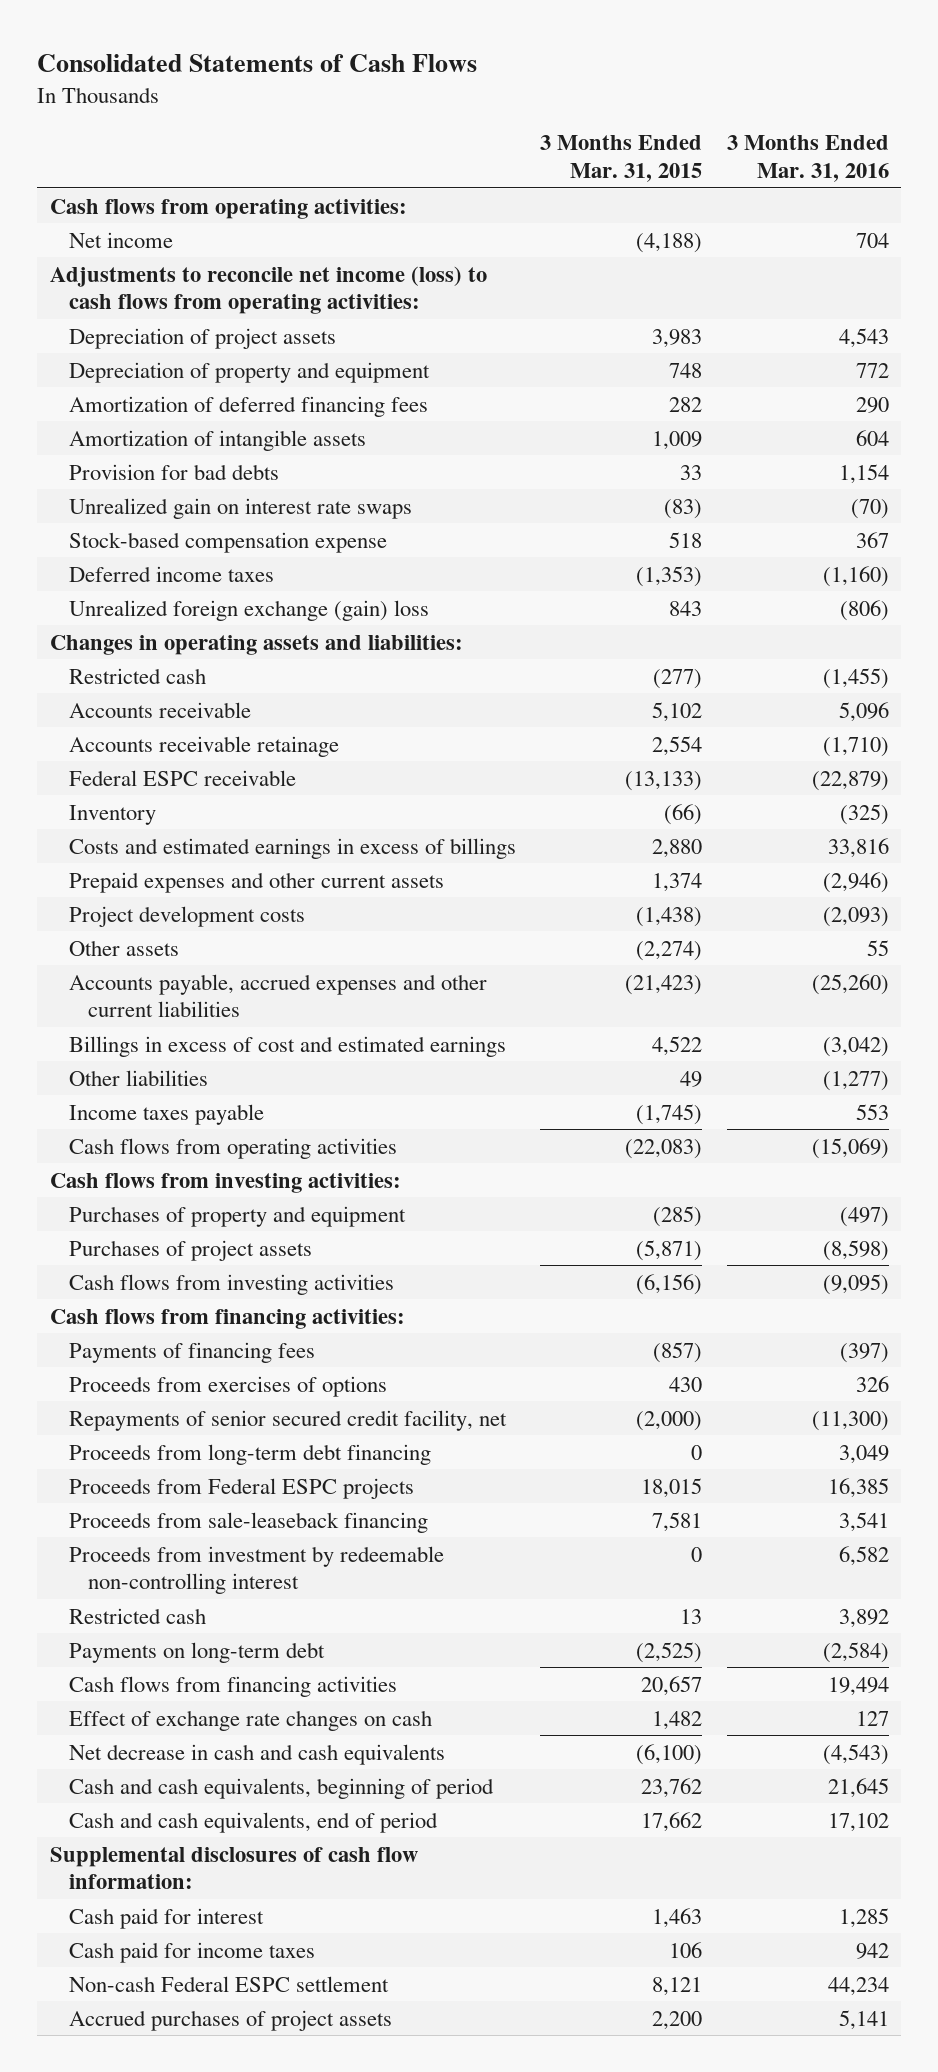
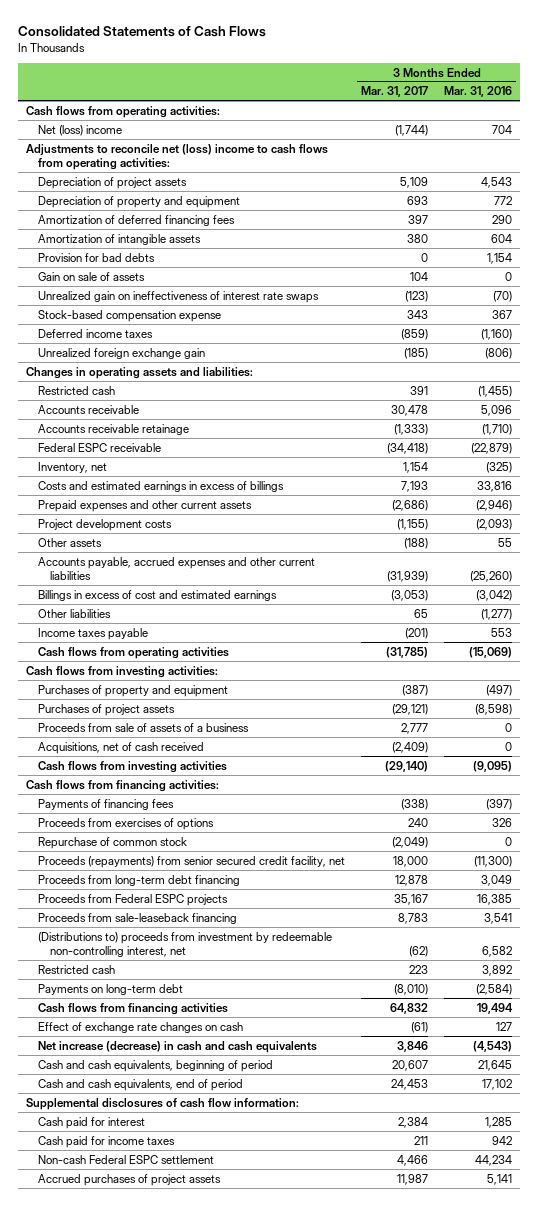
- | 3 Months Ended Mar. 31, 2015 | 3 Months Ended Mar. 31, 2016
+ | 3 Months Ended Mar. 31, 2017 | 3 Months Ended Mar. 31, 2016
- Net income | (4,188) | 704
- Adjustments to reconcile net income (loss) to cash flows from operating activities:
+ Net (loss) income | (1,744) | 704
+ Adjustments to reconcile net (loss) income to cash flows from operating activities:
- Unrealized gain on interest rate swaps | (83) | (70)
+ Gain on sale of assets | 104 | 0
+ Unrealized gain on ineffectiveness of interest rate swaps | (123) | (70)
- Unrealized foreign exchange (gain) loss | 843 | (806)
+ Unrealized foreign exchange gain | (185) | (806)
- Inventory | (66) | (325)
+ Inventory, net | 1,154 | (325)
+ Proceeds from sale of assets of a business | 2,777 | 0
+ Acquisitions, net of cash received | (2,409) | 0
- Repayments of senior secured credit facility, net | (2,000) | (11,300)
+ Repurchase of common stock | (2,049) | 0
+ Proceeds (repayments) from senior secured credit facility, net | 18,000 | (11,300)
- Proceeds from investment by redeemable non-controlling interest | 0 | 6,582
+ (Distributions to) proceeds from investment by redeemable non-controlling interest, net | (62) | 6,582
- Net decrease in cash and cash equivalents | (6,100) | (4,543)
+ Net increase (decrease) in cash and cash equivalents | 3,846 | (4,543)

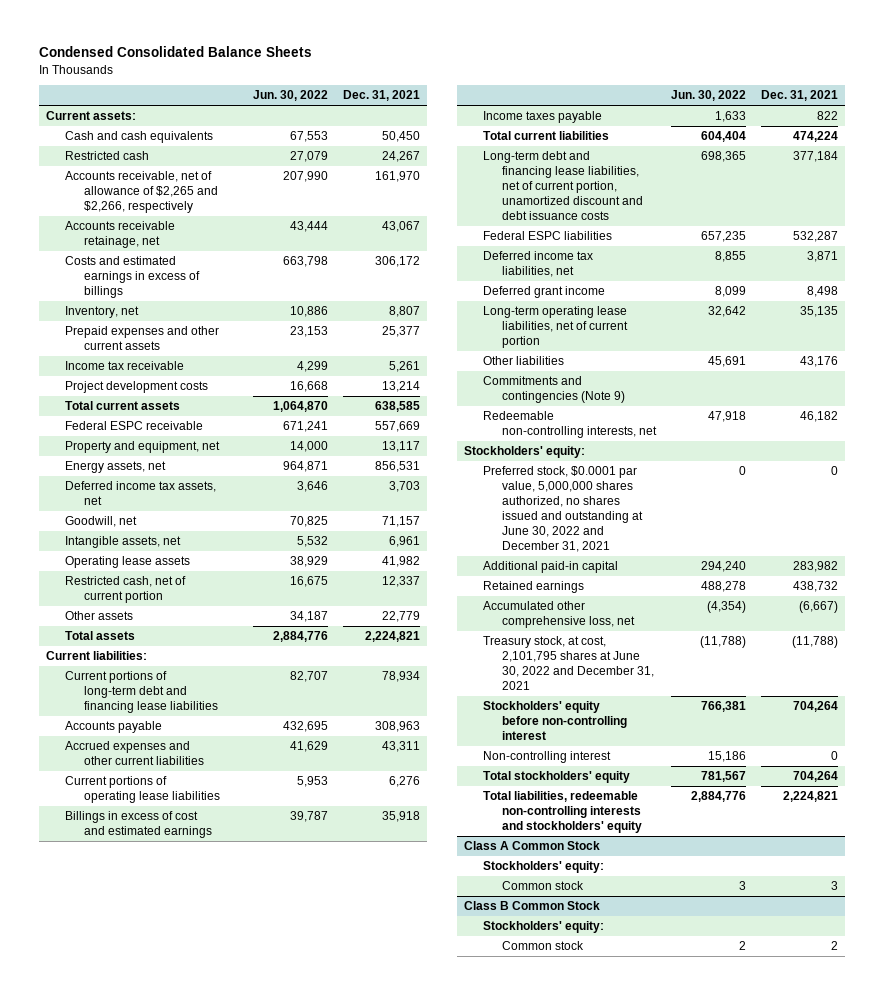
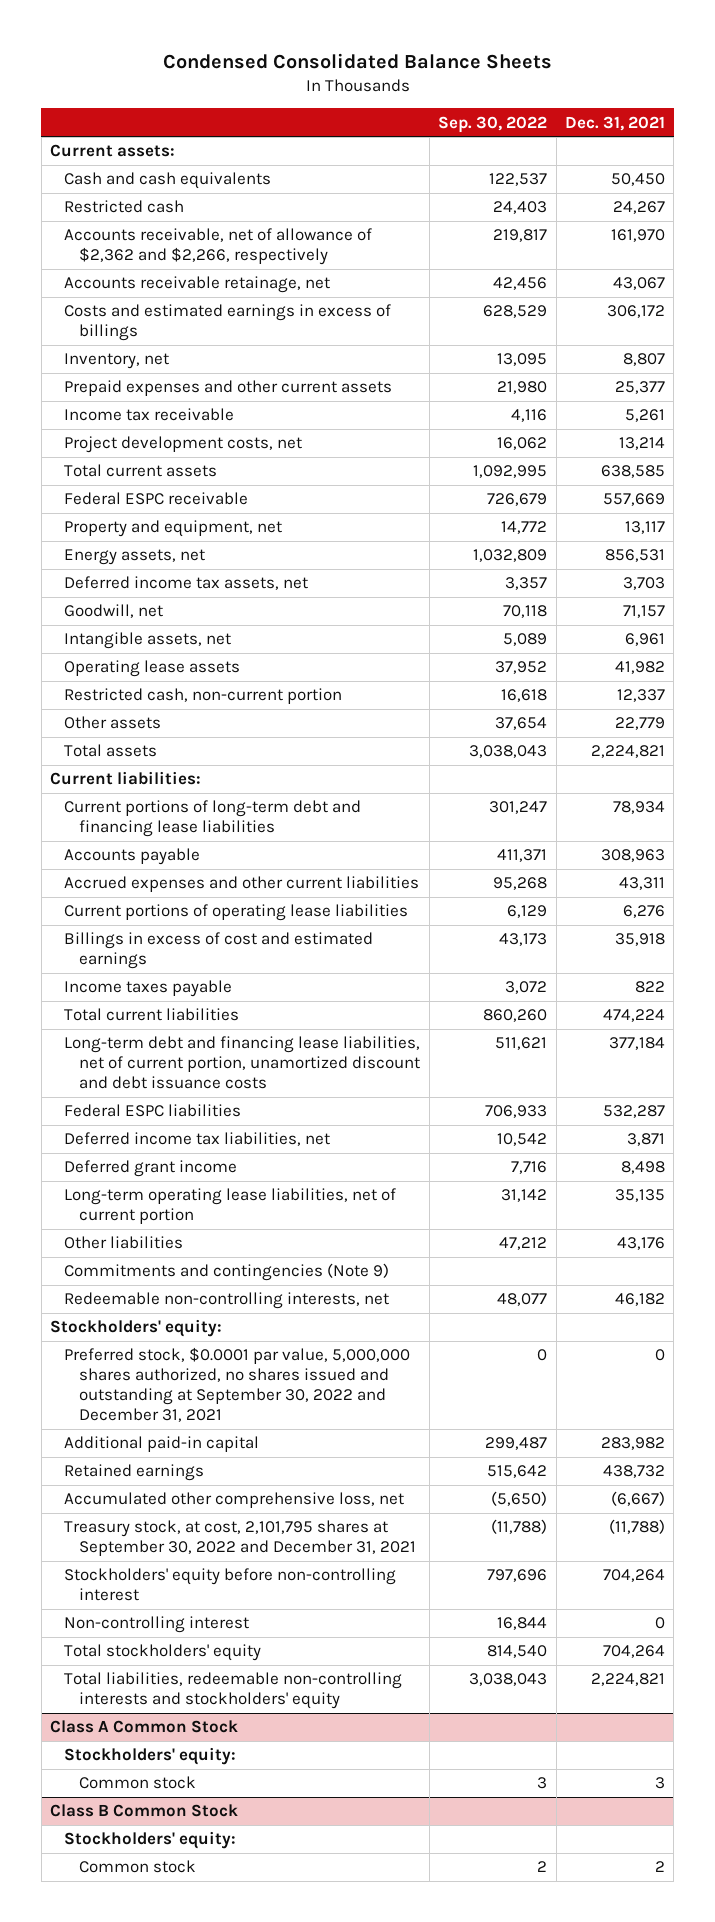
- | Jun. 30, 2022 | Dec. 31, 2021
+ | Sep. 30, 2022 | Dec. 31, 2021
- Accounts receivable, net of allowance of $2,265 and $2,266, respectively | 207,990 | 161,970
+ Accounts receivable, net of allowance of $2,362 and $2,266, respectively | 219,817 | 161,970
- Project development costs | 16,668 | 13,214
+ Project development costs, net | 16,062 | 13,214
- Restricted cash, net of current portion | 16,675 | 12,337
+ Restricted cash, non-current portion | 16,618 | 12,337
- Preferred stock, $0.0001 par value, 5,000,000 shares authorized, no shares issued and outstanding at June 30, 2022 and December 31, 2021 | 0 | 0
+ Preferred stock, $0.0001 par value, 5,000,000 shares authorized, no shares issued and outstanding at September 30, 2022 and December 31, 2021 | 0 | 0
- Treasury stock, at cost, 2,101,795 shares at June 30, 2022 and December 31, 2021 | (11,788) | (11,788)
+ Treasury stock, at cost, 2,101,795 shares at September 30, 2022 and December 31, 2021 | (11,788) | (11,788)

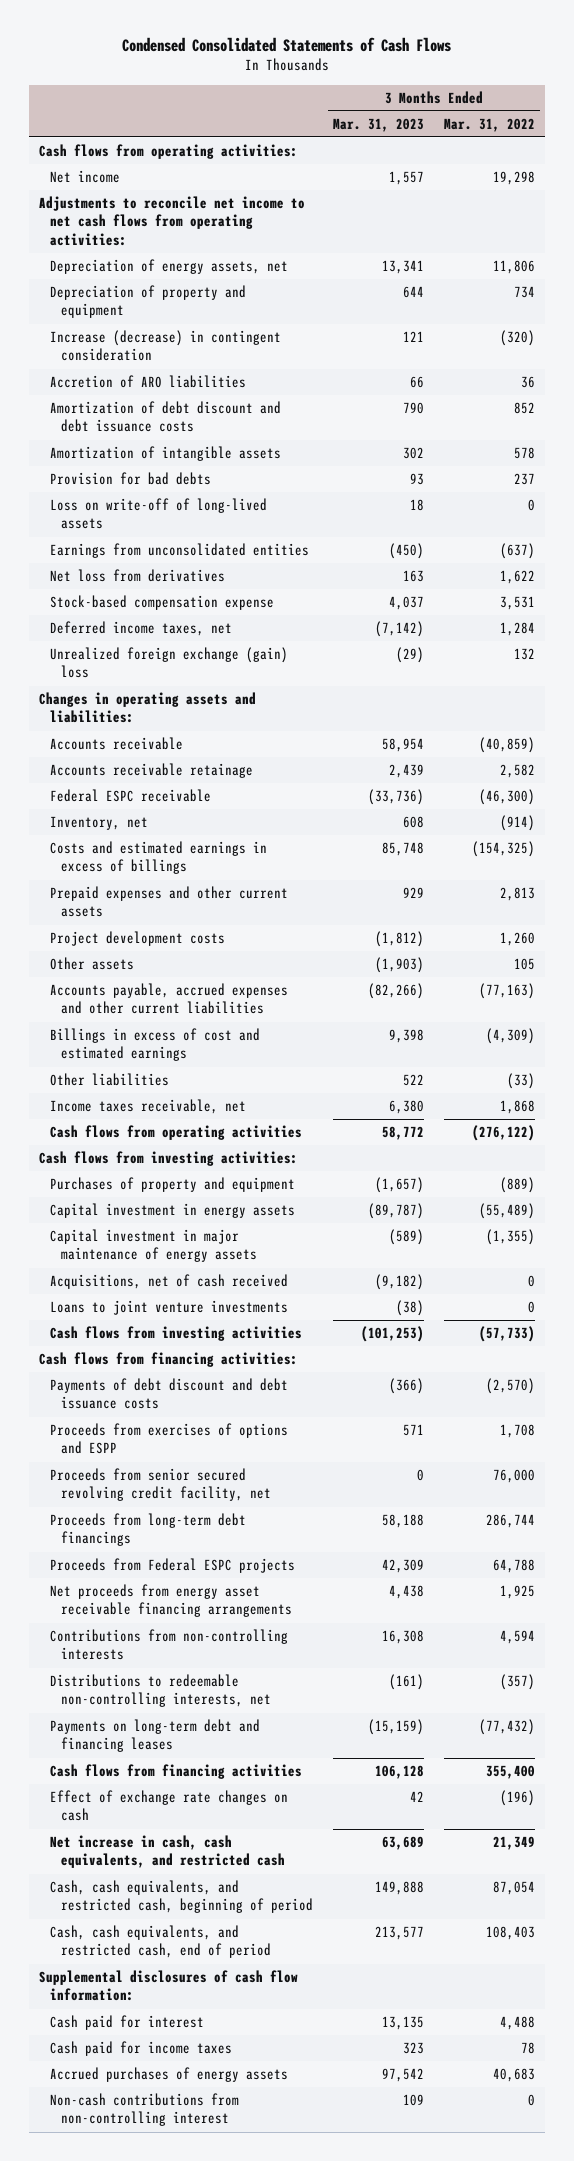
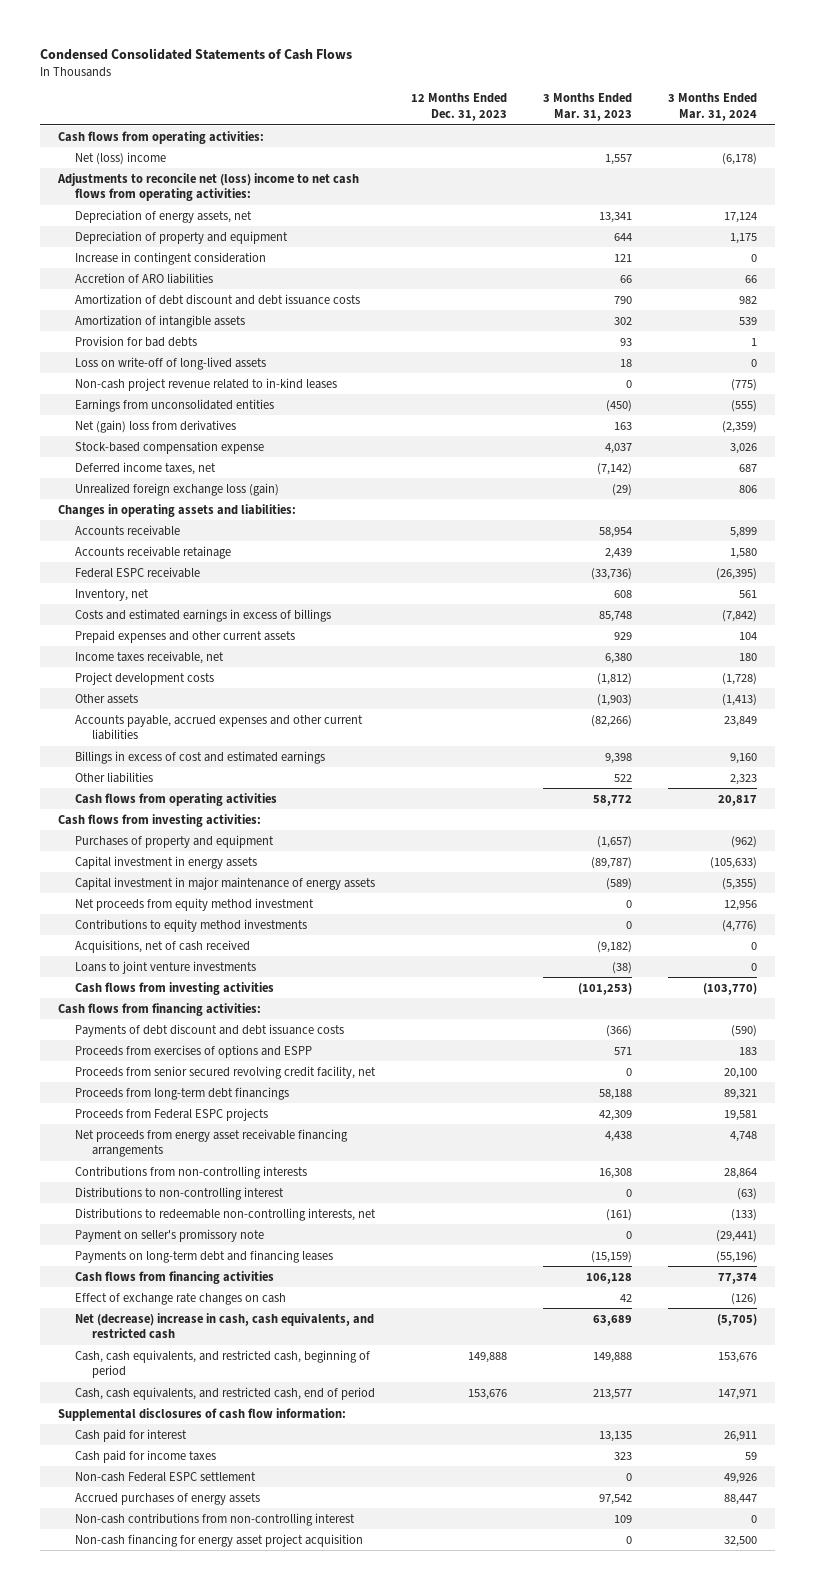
- | 3 Months Ended Mar. 31, 2023 | 3 Months Ended Mar. 31, 2022
+ | 12 Months Ended Dec. 31, 2023 | 3 Months Ended Mar. 31, 2023 | 3 Months Ended Mar. 31, 2024
- Net income | 1,557 | 19,298
- Adjustments to reconcile net income to net cash flows from operating activities:
+ Net (loss) income | | 1,557 | (6,178)
+ Adjustments to reconcile net (loss) income to net cash flows from operating activities:
- Increase (decrease) in contingent consideration | 121 | (320)
+ Increase in contingent consideration | | 121 | 0
+ Non-cash project revenue related to in-kind leases | | 0 | (775)
- Net loss from derivatives | 163 | 1,622
+ Net (gain) loss from derivatives | | 163 | (2,359)
- Unrealized foreign exchange (gain) loss | (29) | 132
+ Unrealized foreign exchange loss (gain) | | (29) | 806
moved up: Income taxes receivable, net | | 6,380 | 180
+ Net proceeds from equity method investment | | 0 | 12,956
+ Contributions to equity method investments | | 0 | (4,776)
+ Distributions to non-controlling interest | | 0 | (63)
+ Payment on seller's promissory note | | 0 | (29,441)
- Net increase in cash, cash equivalents, and restricted cash | 63,689 | 21,349
+ Net (decrease) increase in cash, cash equivalents, and restricted cash | | 63,689 | (5,705)
+ Non-cash Federal ESPC settlement | | 0 | 49,926
+ Non-cash financing for energy asset project acquisition | | 0 | 32,500

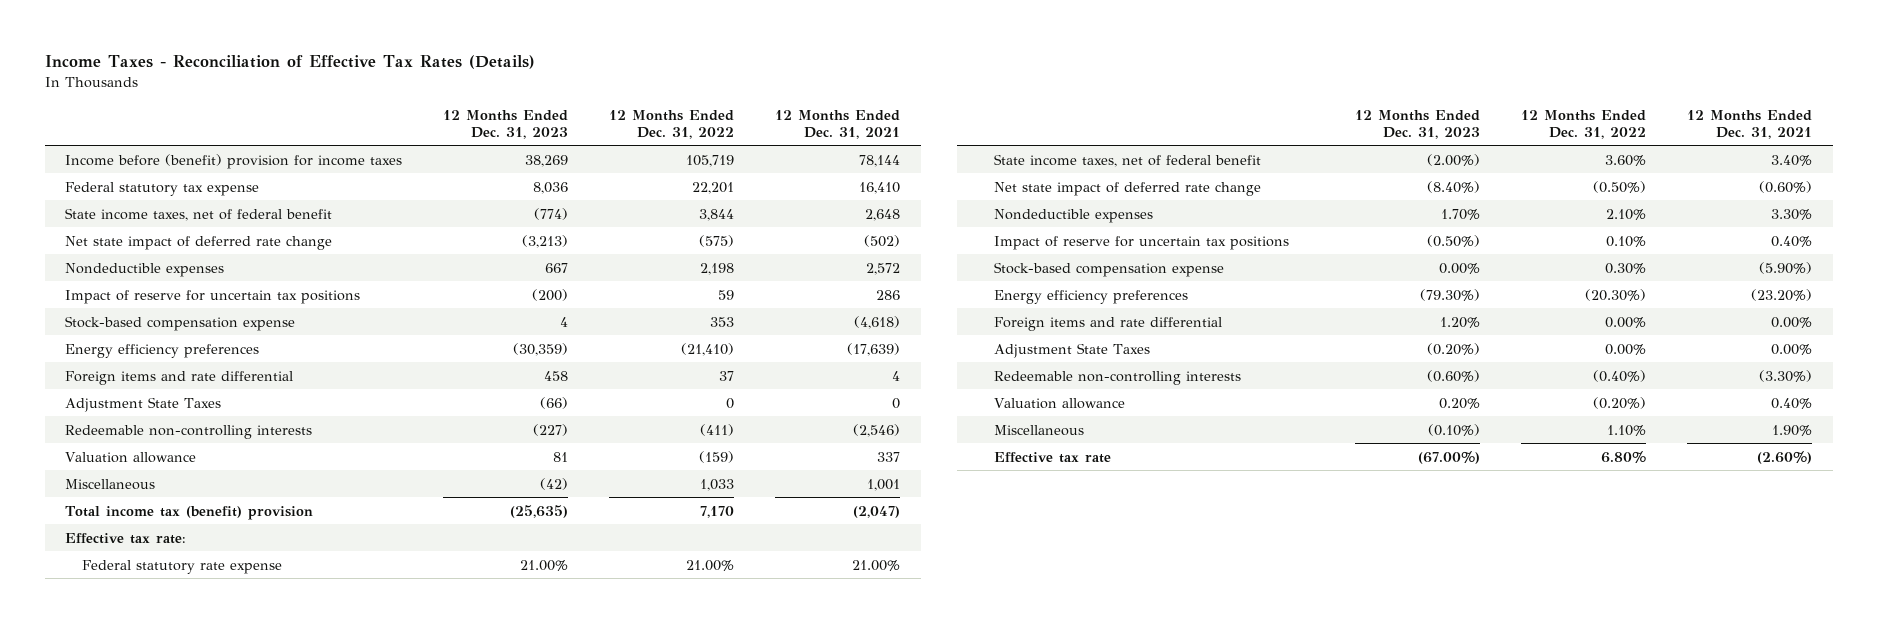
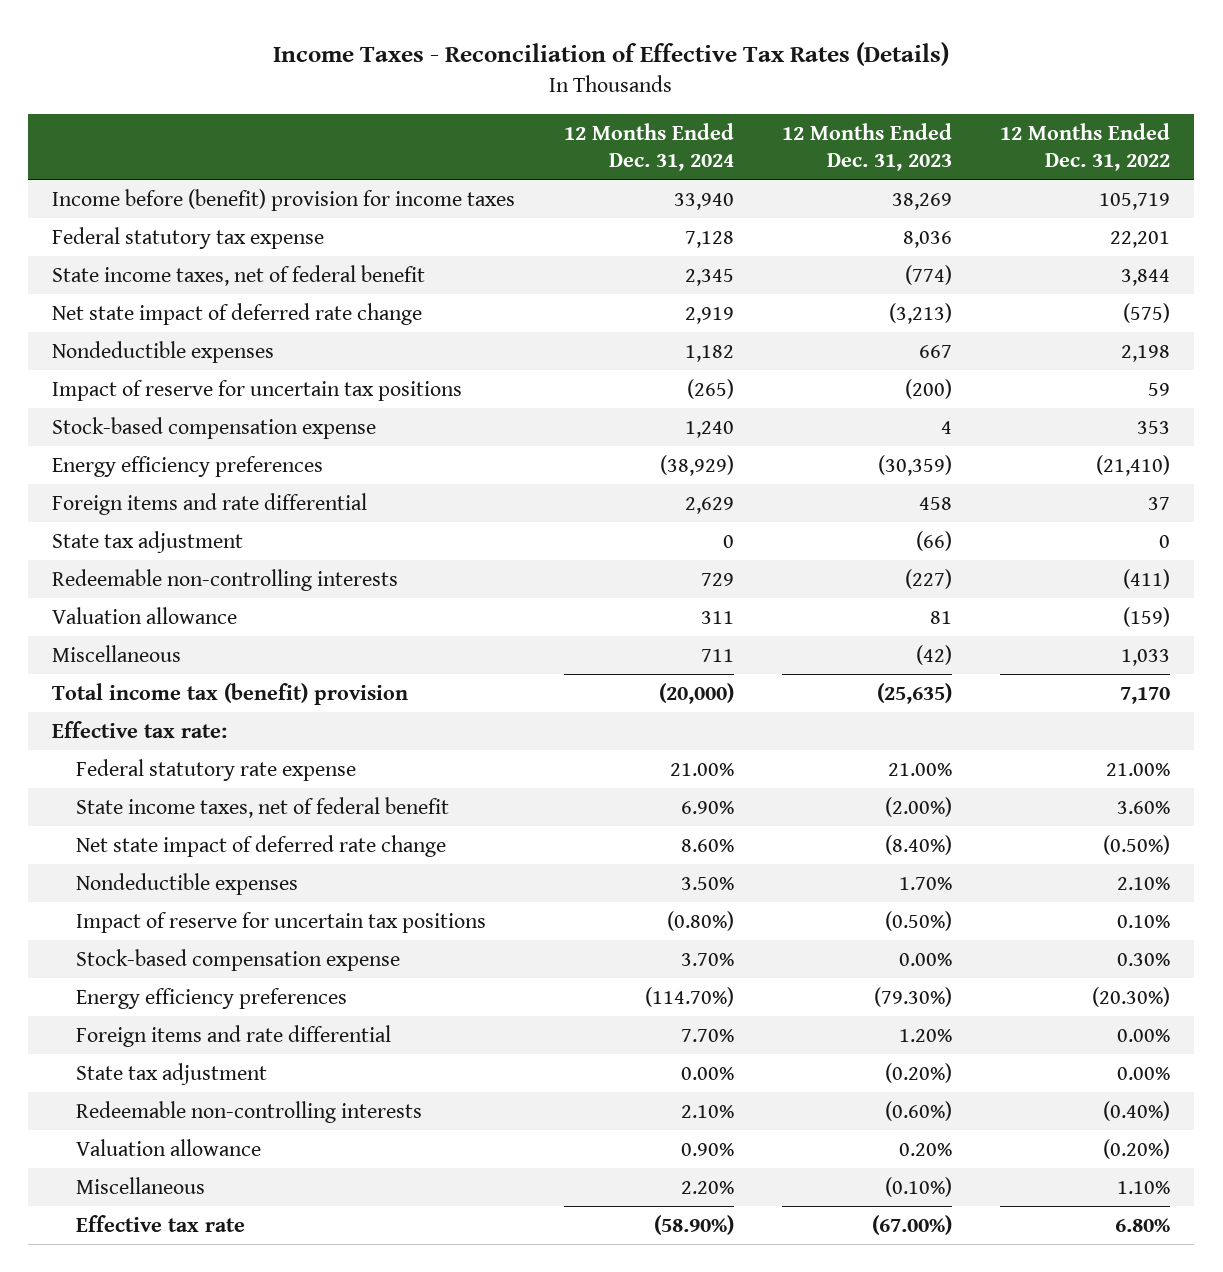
- | 12 Months Ended Dec. 31, 2023 | 12 Months Ended Dec. 31, 2022 | 12 Months Ended Dec. 31, 2021
+ | 12 Months Ended Dec. 31, 2024 | 12 Months Ended Dec. 31, 2023 | 12 Months Ended Dec. 31, 2022
- Adjustment State Taxes | (66) | 0 | 0
+ State tax adjustment | 0 | (66) | 0
- Adjustment State Taxes | (0.20%) | 0.00% | 0.00%
+ State tax adjustment | 0.00% | (0.20%) | 0.00%

